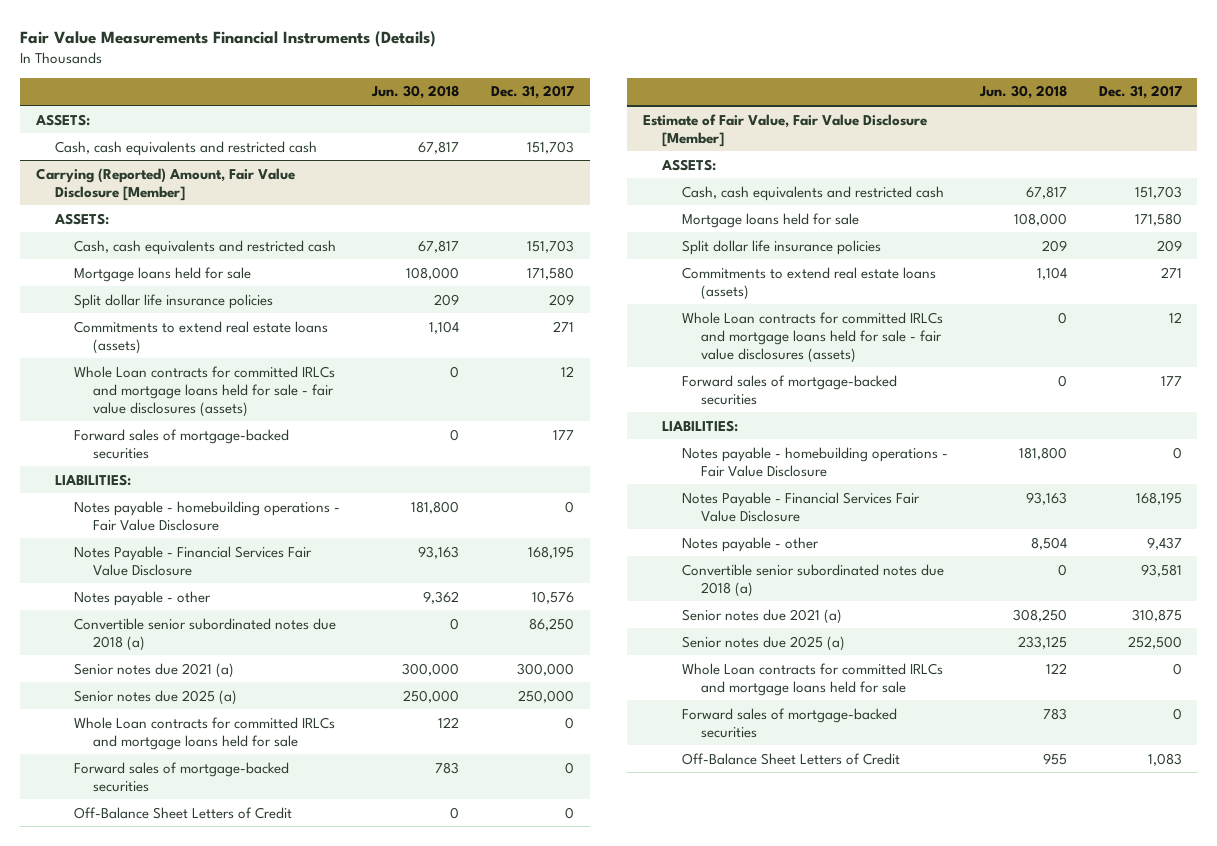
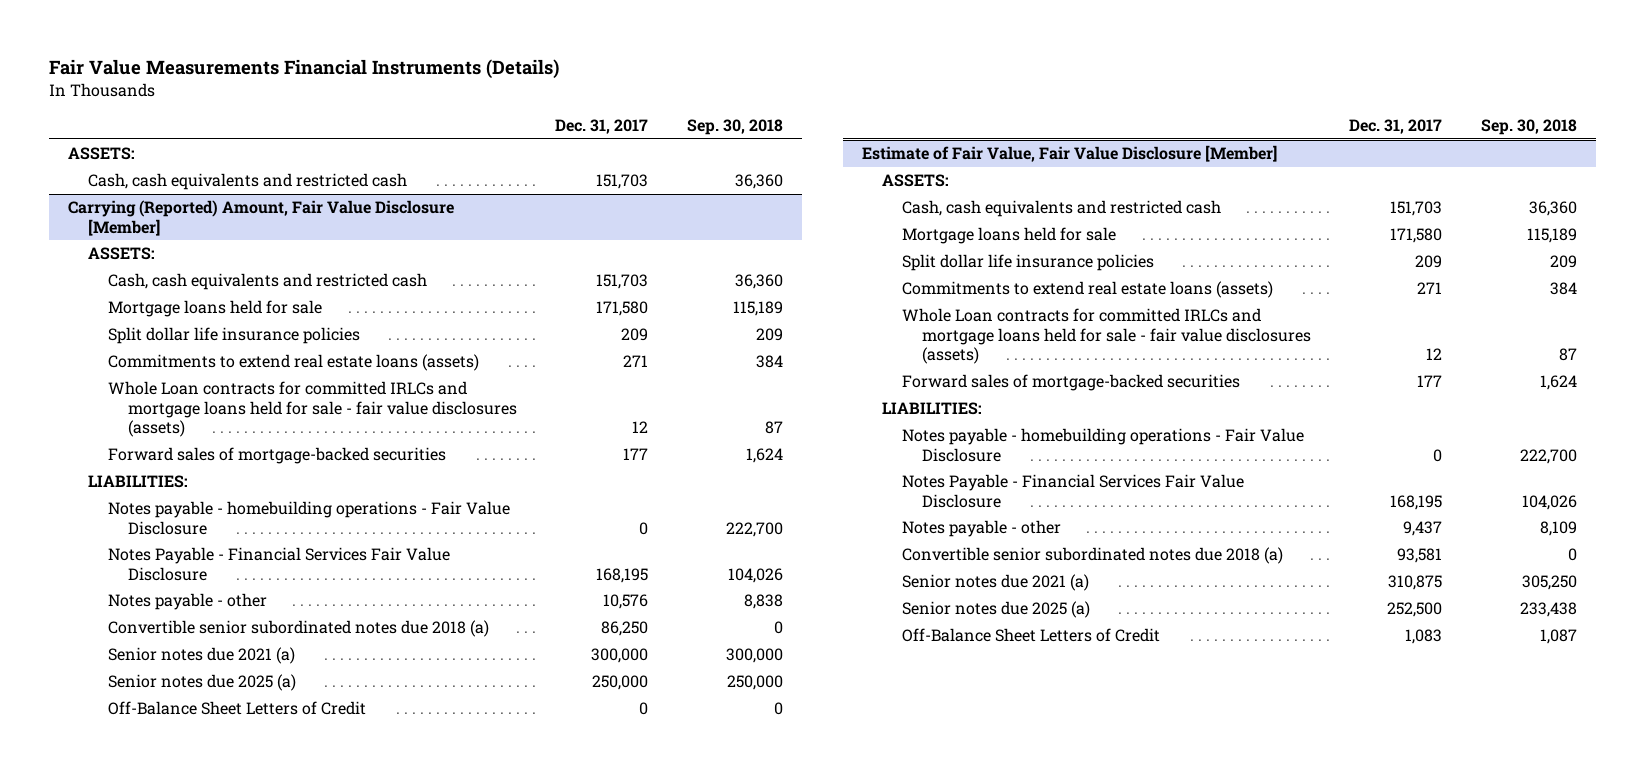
- | Jun. 30, 2018 | Dec. 31, 2017
+ | Dec. 31, 2017 | Sep. 30, 2018
@ Carrying (Reported) Amount, Fair Value Disclosure [Member]
- Whole Loan contracts for committed IRLCs and mortgage loans held for sale | 122 | 0
- Forward sales of mortgage-backed securities | 783 | 0
@ Estimate of Fair Value, Fair Value Disclosure [Member]
- Whole Loan contracts for committed IRLCs and mortgage loans held for sale | 122 | 0
- Forward sales of mortgage-backed securities | 783 | 0

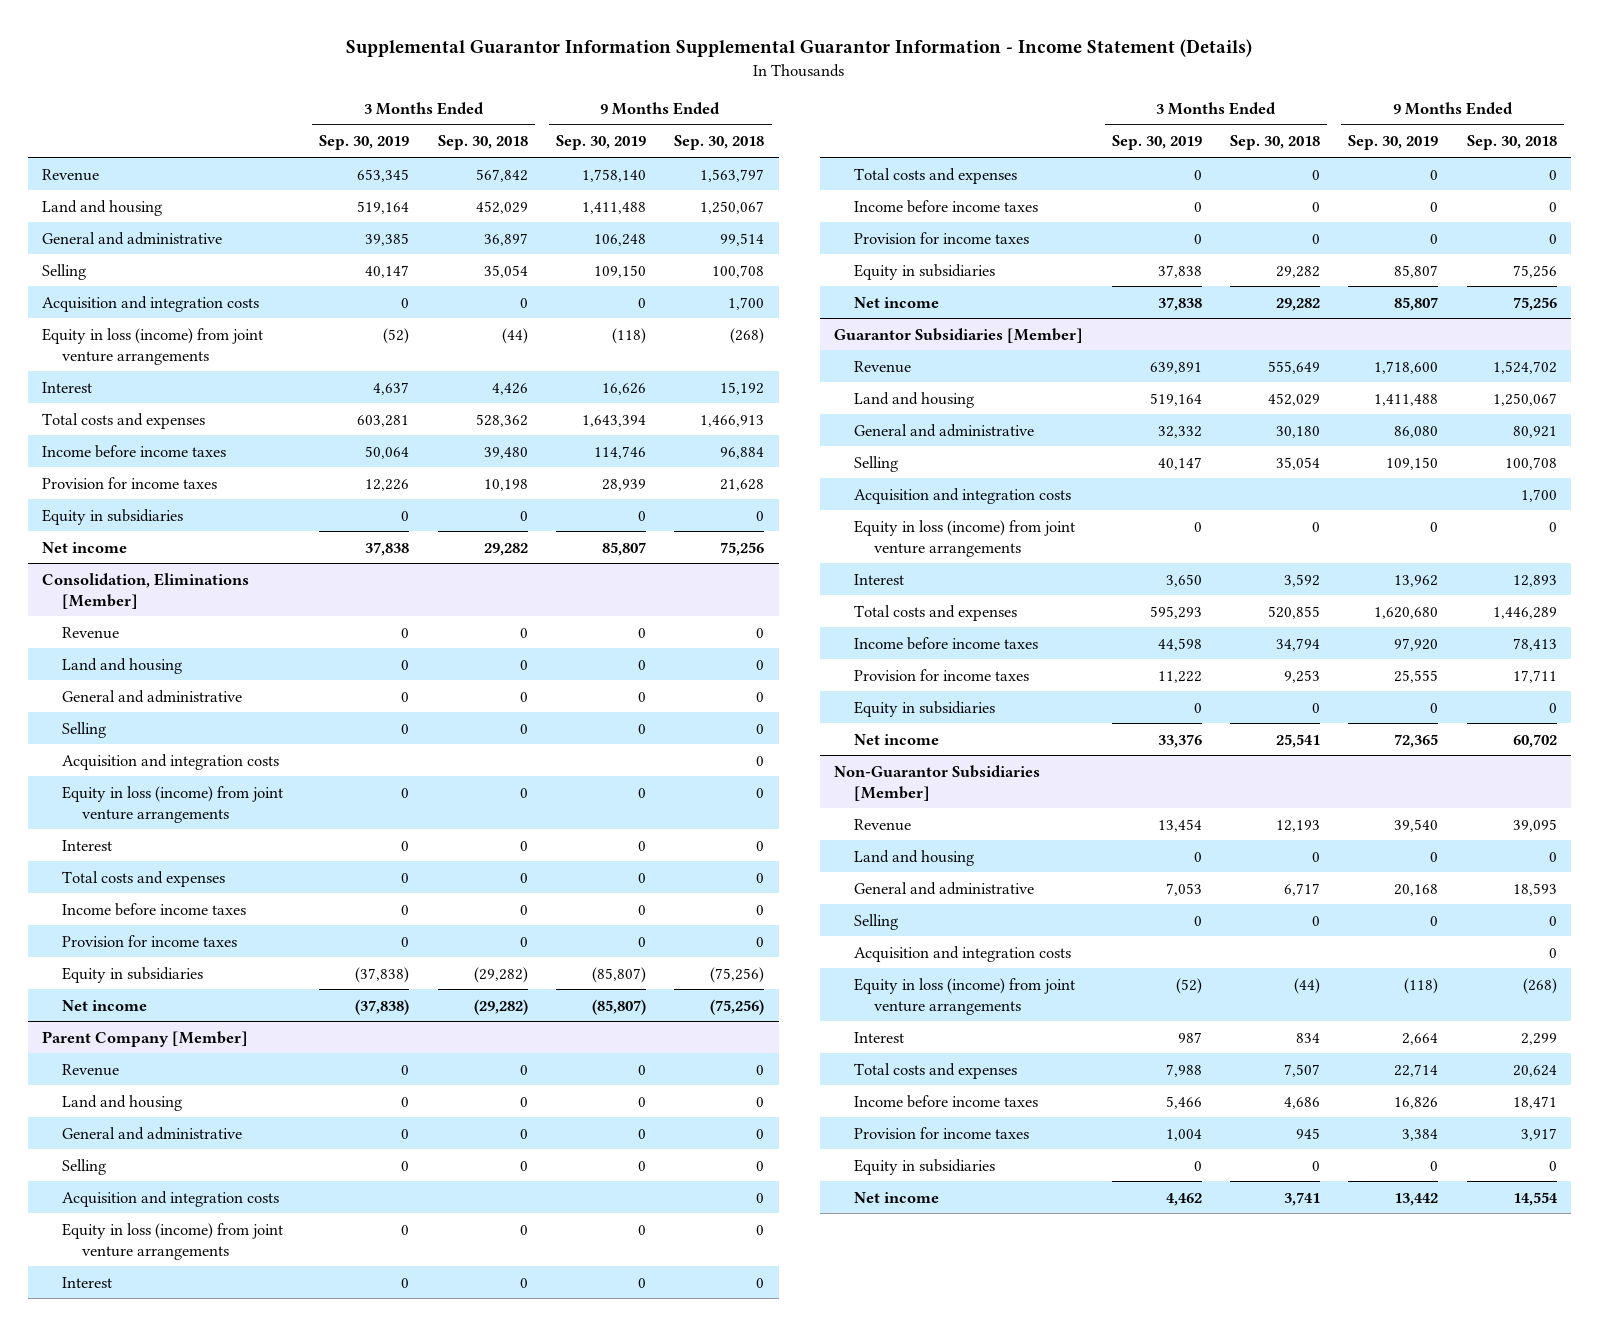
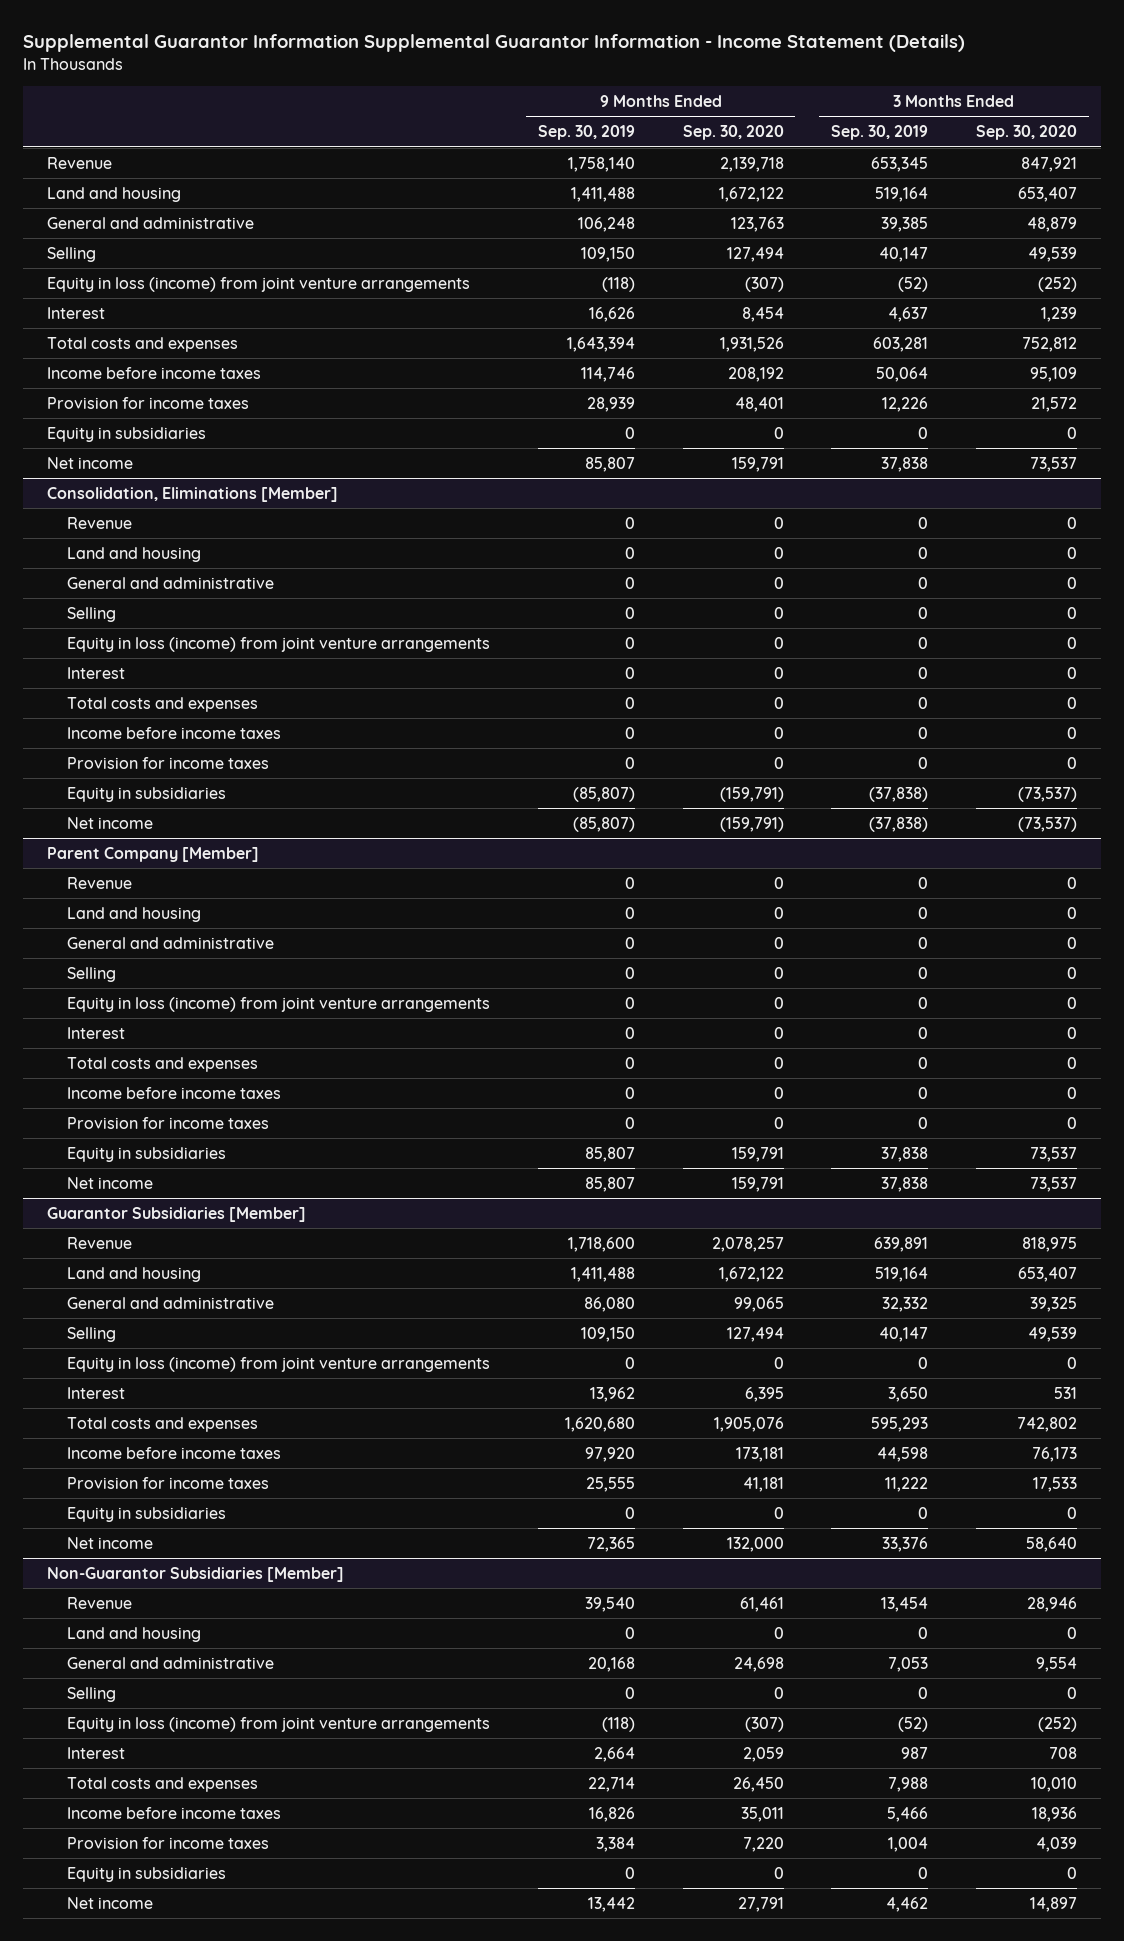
- | 3 Months Ended Sep. 30, 2019 | 3 Months Ended Sep. 30, 2018 | 9 Months Ended Sep. 30, 2019 | 9 Months Ended Sep. 30, 2018
+ | 9 Months Ended Sep. 30, 2019 | 9 Months Ended Sep. 30, 2020 | 3 Months Ended Sep. 30, 2019 | 3 Months Ended Sep. 30, 2020
- Acquisition and integration costs | 0 | 0 | 0 | 1,700
@ Consolidation, Eliminations [Member]
- Acquisition and integration costs | | | | 0
@ Parent Company [Member]
- Acquisition and integration costs | | | | 0
@ Guarantor Subsidiaries [Member]
- Acquisition and integration costs | | | | 1,700
@ Non-Guarantor Subsidiaries [Member]
- Acquisition and integration costs | | | | 0

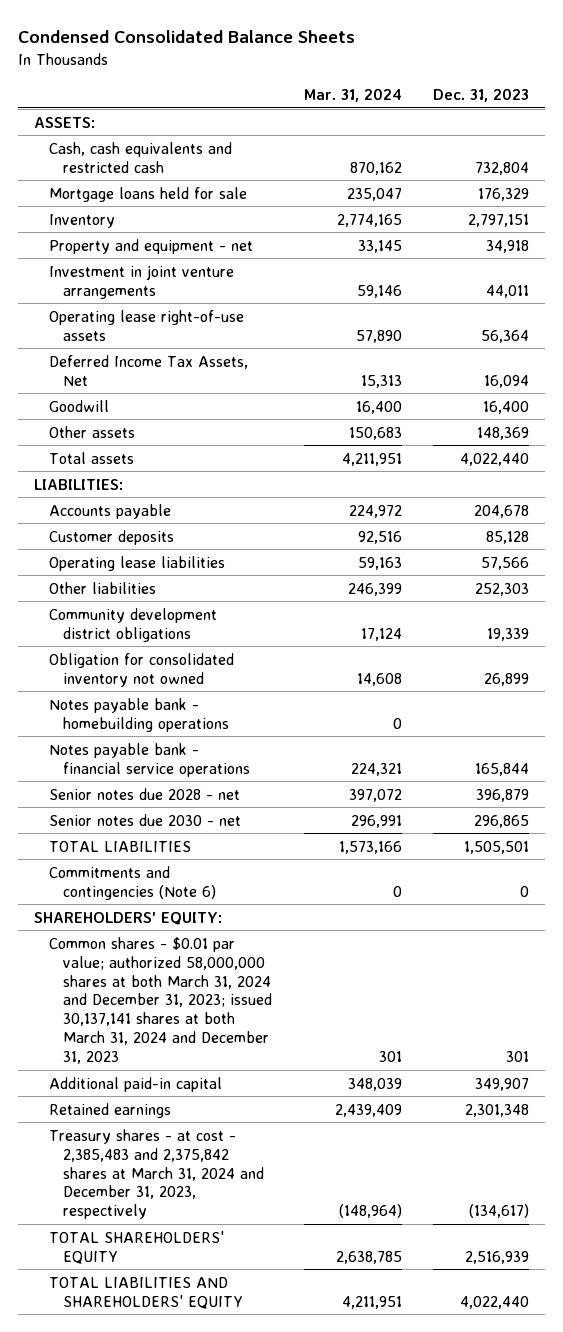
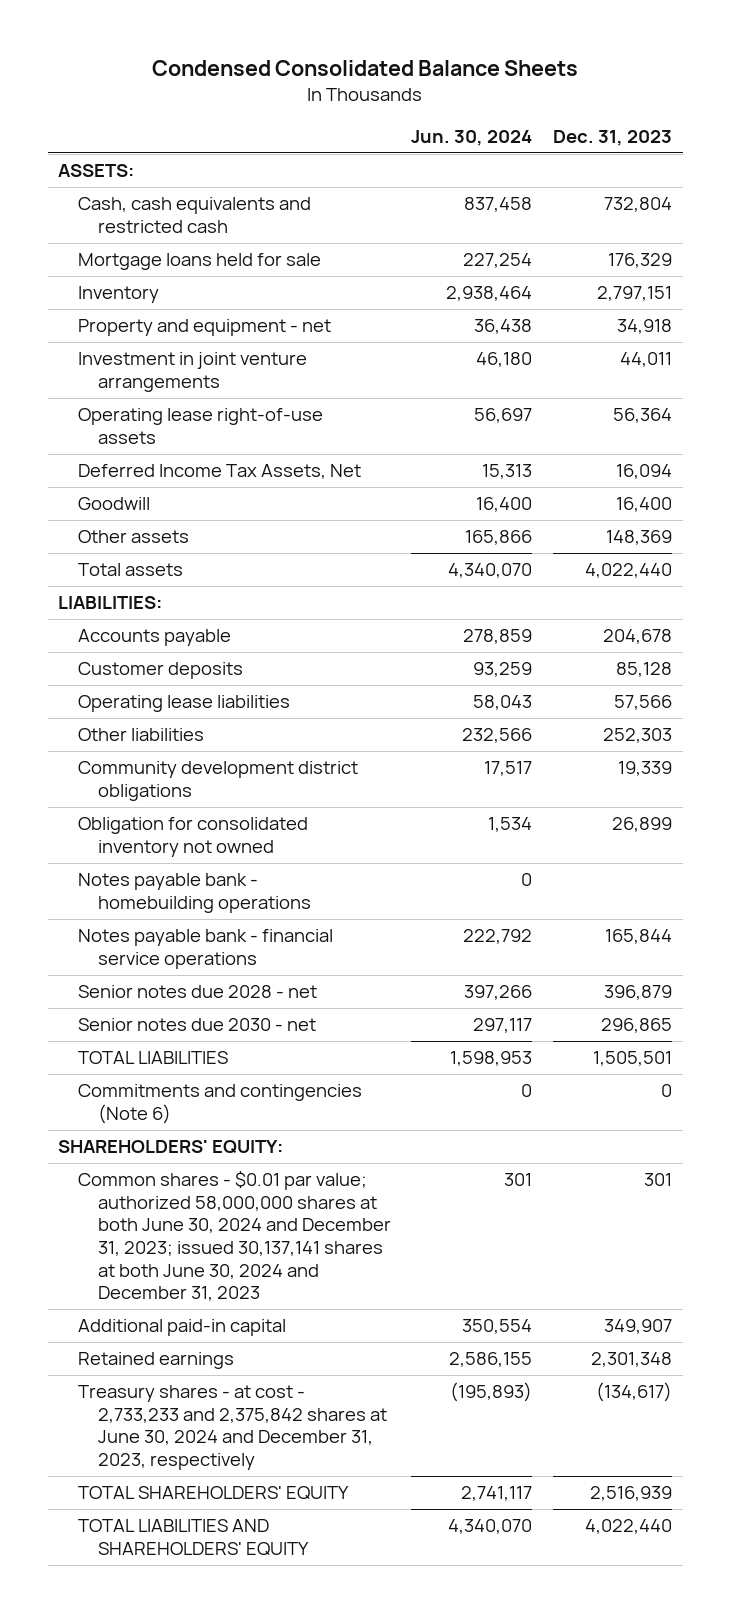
- | Mar. 31, 2024 | Dec. 31, 2023
+ | Jun. 30, 2024 | Dec. 31, 2023
- Common shares - $0.01 par value; authorized 58,000,000 shares at both March 31, 2024 and December 31, 2023; issued 30,137,141 shares at both March 31, 2024 and December 31, 2023 | 301 | 301
+ Common shares - $0.01 par value; authorized 58,000,000 shares at both June 30, 2024 and December 31, 2023; issued 30,137,141 shares at both June 30, 2024 and December 31, 2023 | 301 | 301
- Treasury shares - at cost - 2,385,483 and 2,375,842 shares at March 31, 2024 and December 31, 2023, respectively | (148,964) | (134,617)
+ Treasury shares - at cost - 2,733,233 and 2,375,842 shares at June 30, 2024 and December 31, 2023, respectively | (195,893) | (134,617)

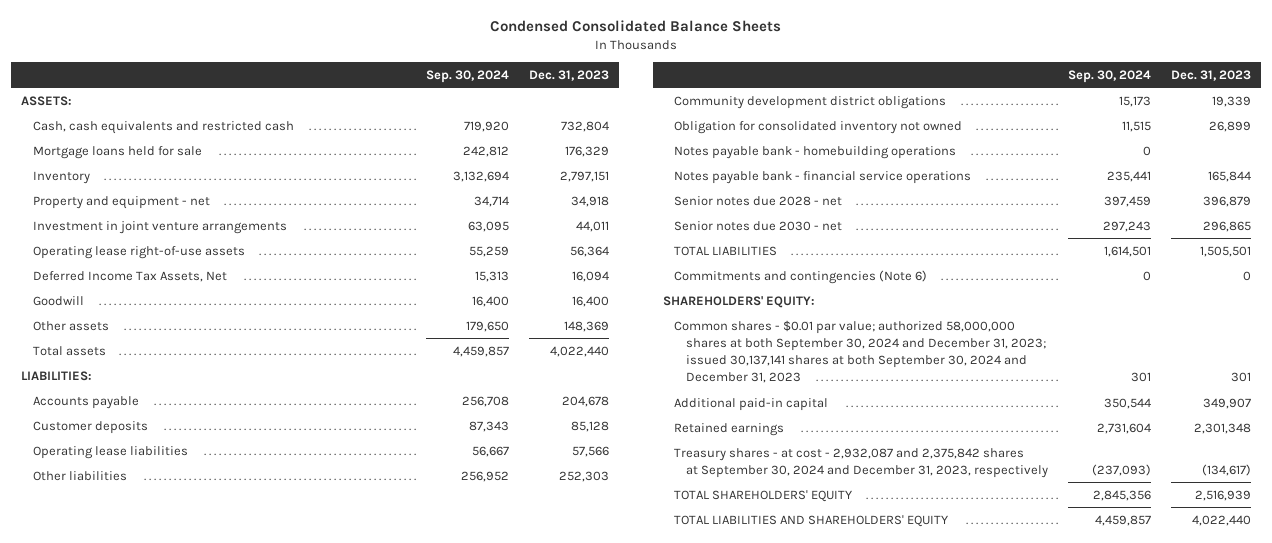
- | Jun. 30, 2024 | Dec. 31, 2023
+ | Sep. 30, 2024 | Dec. 31, 2023
- Common shares - $0.01 par value; authorized 58,000,000 shares at both June 30, 2024 and December 31, 2023; issued 30,137,141 shares at both June 30, 2024 and December 31, 2023 | 301 | 301
+ Common shares - $0.01 par value; authorized 58,000,000 shares at both September 30, 2024 and December 31, 2023; issued 30,137,141 shares at both September 30, 2024 and December 31, 2023 | 301 | 301
- Treasury shares - at cost - 2,733,233 and 2,375,842 shares at June 30, 2024 and December 31, 2023, respectively | (195,893) | (134,617)
+ Treasury shares - at cost - 2,932,087 and 2,375,842 shares at September 30, 2024 and December 31, 2023, respectively | (237,093) | (134,617)

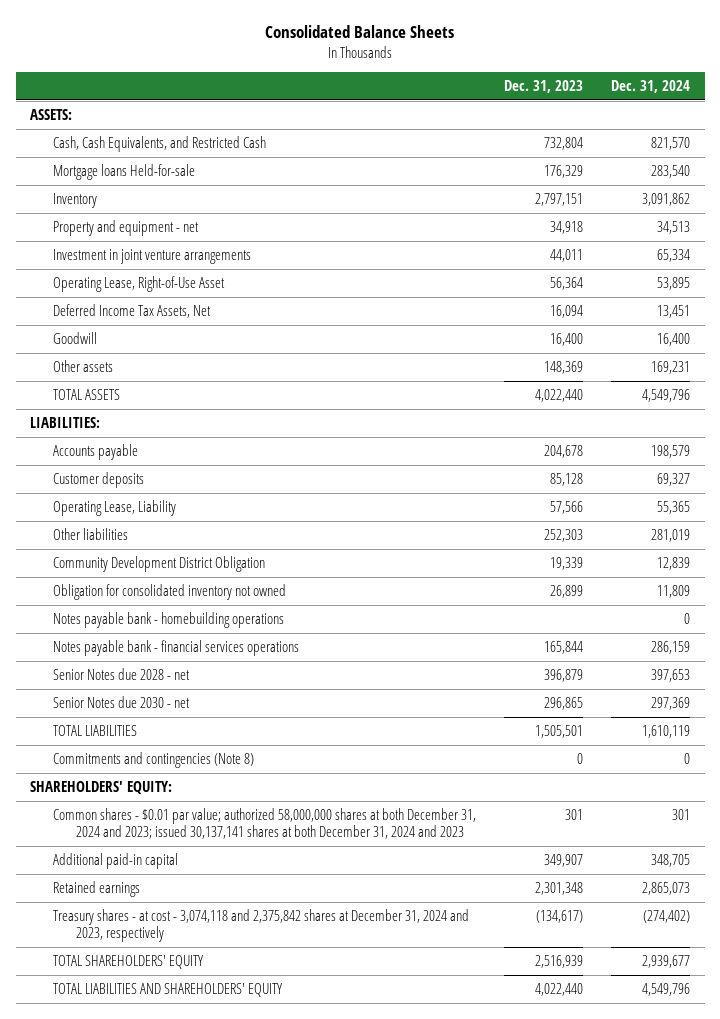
- Condensed Consolidated Balance Sheets
+ Consolidated Balance Sheets
- | Sep. 30, 2024 | Dec. 31, 2023
+ | Dec. 31, 2023 | Dec. 31, 2024
- Cash, cash equivalents and restricted cash | 719,920 | 732,804
- Mortgage loans held for sale | 242,812 | 176,329
+ Cash, Cash Equivalents, and Restricted Cash | 732,804 | 821,570
+ Mortgage loans Held-for-sale | 176,329 | 283,540
- Operating lease right-of-use assets | 55,259 | 56,364
+ Operating Lease, Right-of-Use Asset | 56,364 | 53,895
- Total assets | 4,459,857 | 4,022,440
+ TOTAL ASSETS | 4,022,440 | 4,549,796
- Operating lease liabilities | 56,667 | 57,566
+ Operating Lease, Liability | 57,566 | 55,365
- Community development district obligations | 15,173 | 19,339
+ Community Development District Obligation | 19,339 | 12,839
- Notes payable bank - financial service operations | 235,441 | 165,844
- Senior notes due 2028 - net | 397,459 | 396,879
- Senior notes due 2030 - net | 297,243 | 296,865
+ Notes payable bank - financial services operations | 165,844 | 286,159
+ Senior Notes due 2028 - net | 396,879 | 397,653
+ Senior Notes due 2030 - net | 296,865 | 297,369
- Commitments and contingencies (Note 6) | 0 | 0
+ Commitments and contingencies (Note 8) | 0 | 0
- Common shares - $0.01 par value; authorized 58,000,000 shares at both September 30, 2024 and December 31, 2023; issued 30,137,141 shares at both September 30, 2024 and December 31, 2023 | 301 | 301
+ Common shares - $0.01 par value; authorized 58,000,000 shares at both December 31, 2024 and 2023; issued 30,137,141 shares at both December 31, 2024 and 2023 | 301 | 301
- Treasury shares - at cost - 2,932,087 and 2,375,842 shares at September 30, 2024 and December 31, 2023, respectively | (237,093) | (134,617)
+ Treasury shares - at cost - 3,074,118 and 2,375,842 shares at December 31, 2024 and 2023, respectively | (134,617) | (274,402)

